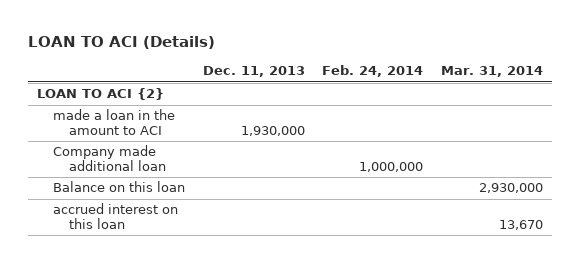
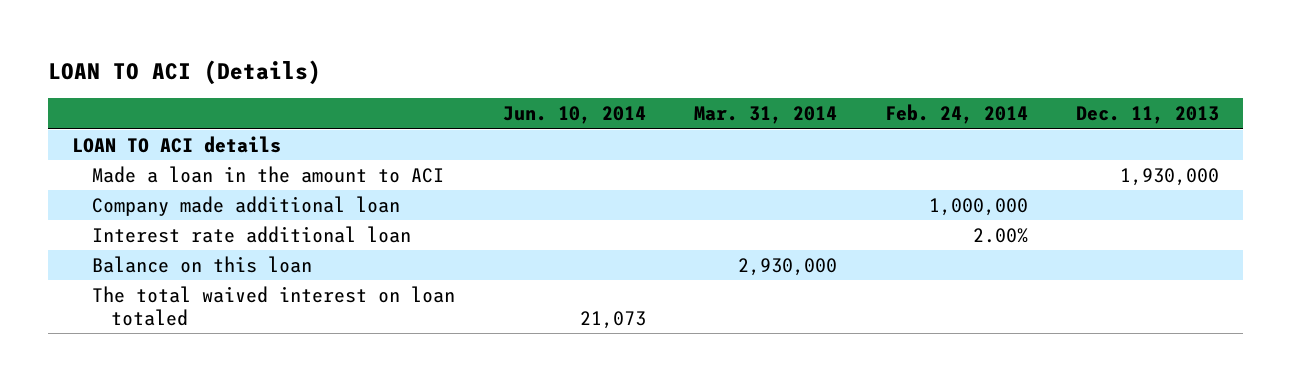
- | Dec. 11, 2013 | Feb. 24, 2014 | Mar. 31, 2014
+ | Jun. 10, 2014 | Mar. 31, 2014 | Feb. 24, 2014 | Dec. 11, 2013
- LOAN TO ACI {2}
- made a loan in the amount to ACI | 1,930,000 | |
+ LOAN TO ACI details
+ Made a loan in the amount to ACI | | | | 1,930,000
+ Interest rate additional loan | | | 2.00% |
- accrued interest on this loan | | | 13,670
+ The total waived interest on loan totaled | 21,073 | | |

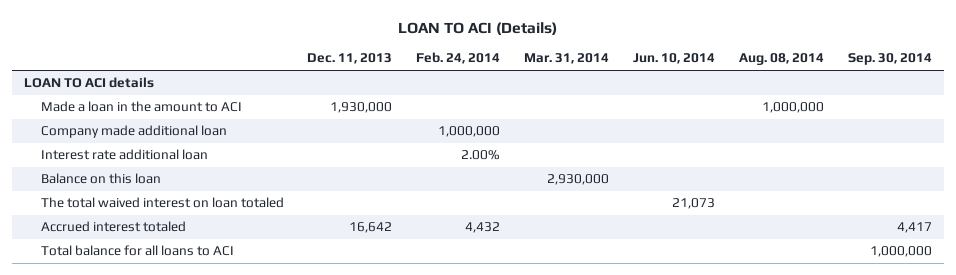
- | Jun. 10, 2014 | Mar. 31, 2014 | Feb. 24, 2014 | Dec. 11, 2013
+ | Dec. 11, 2013 | Feb. 24, 2014 | Mar. 31, 2014 | Jun. 10, 2014 | Aug. 08, 2014 | Sep. 30, 2014
+ Accrued interest totaled | 16,642 | 4,432 | | | | 4,417
+ Total balance for all loans to ACI | | | | | | 1,000,000

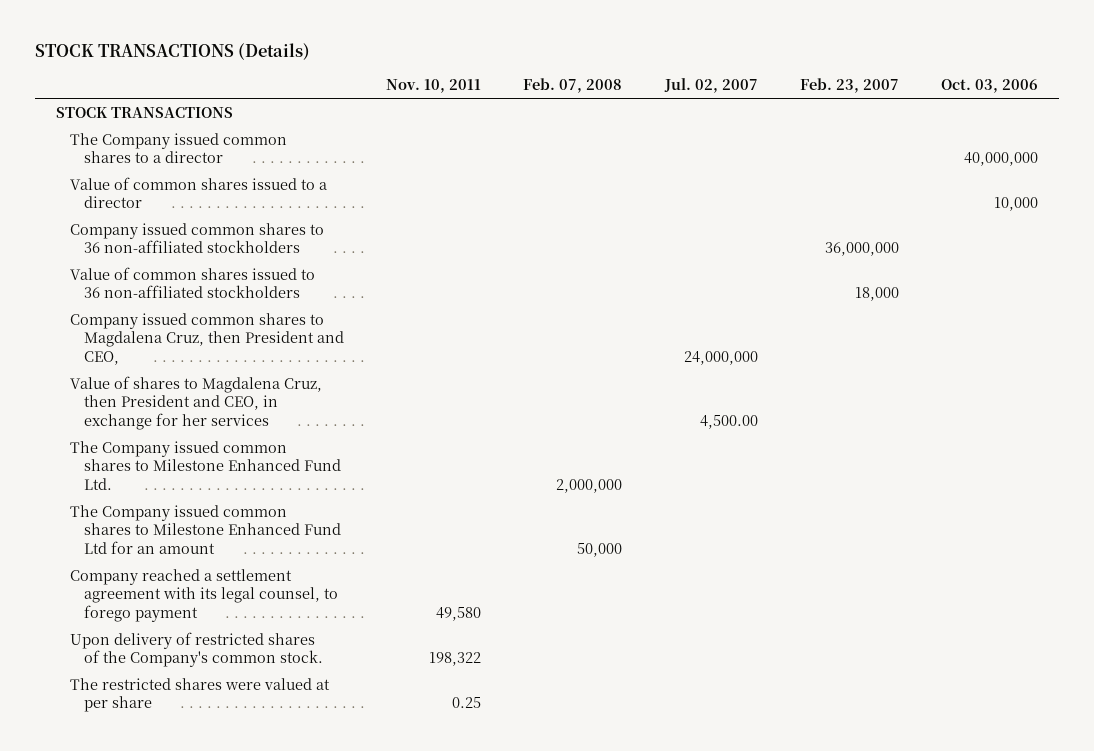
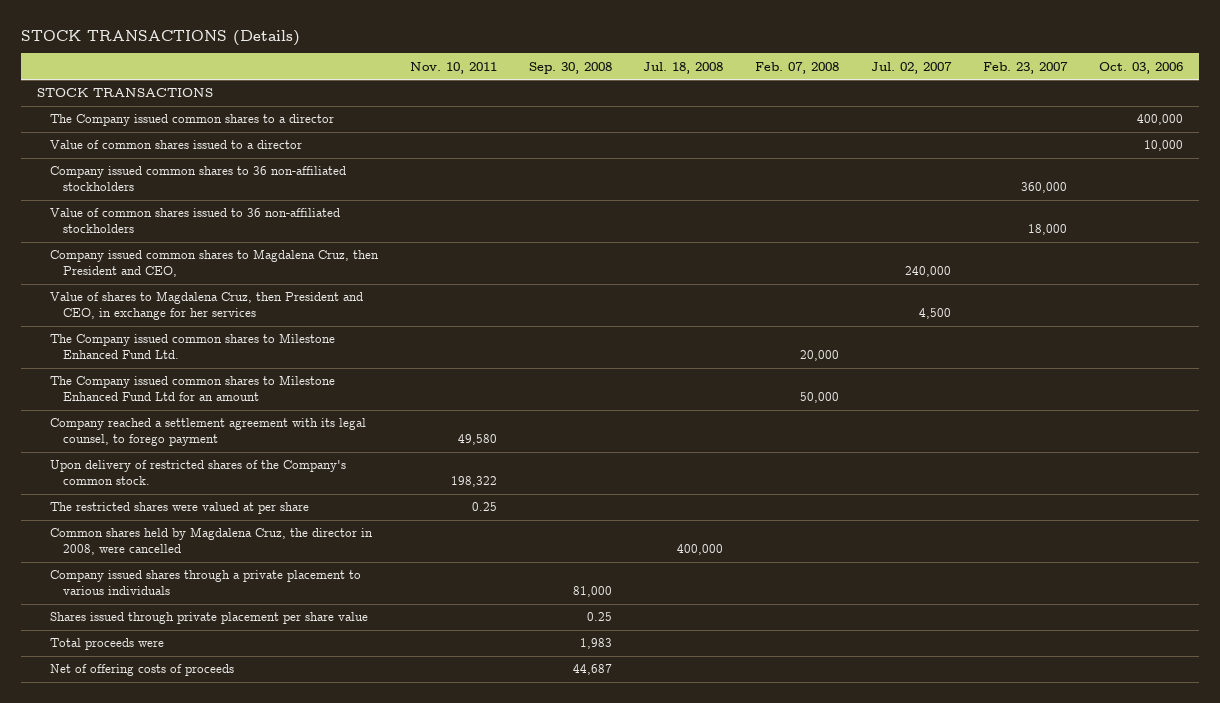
- | Nov. 10, 2011 | Feb. 07, 2008 | Jul. 02, 2007 | Feb. 23, 2007 | Oct. 03, 2006
+ | Nov. 10, 2011 | Sep. 30, 2008 | Jul. 18, 2008 | Feb. 07, 2008 | Jul. 02, 2007 | Feb. 23, 2007 | Oct. 03, 2006
- The Company issued common shares to a director | | | | | 40,000,000
+ The Company issued common shares to a director | | | | | | | 400,000
- Company issued common shares to 36 non-affiliated stockholders | | | | 36,000,000 |
+ Company issued common shares to 36 non-affiliated stockholders | | | | | | 360,000 |
- Company issued common shares to Magdalena Cruz, then President and CEO, | | | 24,000,000 | |
- Value of shares to Magdalena Cruz, then President and CEO, in exchange for her services | | | 4,500.00 | |
- The Company issued common shares to Milestone Enhanced Fund Ltd. | | 2,000,000 | | |
+ Company issued common shares to Magdalena Cruz, then President and CEO, | | | | | 240,000 | |
+ Value of shares to Magdalena Cruz, then President and CEO, in exchange for her services | | | | | 4,500 | |
+ The Company issued common shares to Milestone Enhanced Fund Ltd. | | | | 20,000 | | |
+ Common shares held by Magdalena Cruz, the director in 2008, were cancelled | | | 400,000 | | | |
+ Company issued shares through a private placement to various individuals | | 81,000 | | | | |
+ Shares issued through private placement per share value | | 0.25 | | | | |
+ Total proceeds were | | 1,983 | | | | |
+ Net of offering costs of proceeds | | 44,687 | | | | |

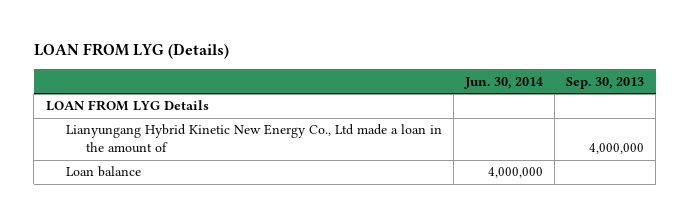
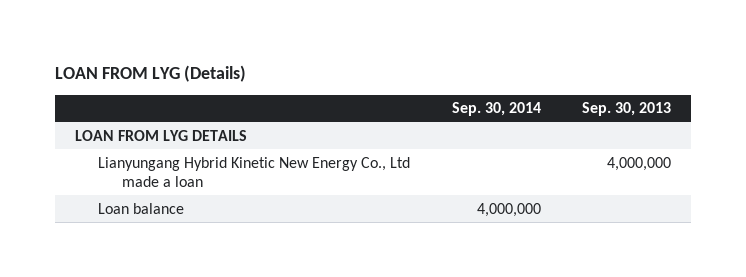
- | Jun. 30, 2014 | Sep. 30, 2013
+ | Sep. 30, 2014 | Sep. 30, 2013
- LOAN FROM LYG Details
- Lianyungang Hybrid Kinetic New Energy Co., Ltd made a loan in the amount of | | 4,000,000
+ LOAN FROM LYG DETAILS
+ Lianyungang Hybrid Kinetic New Energy Co., Ltd made a loan | | 4,000,000

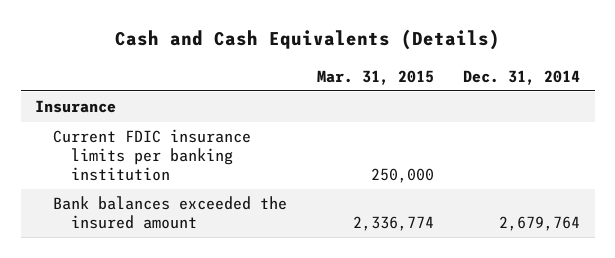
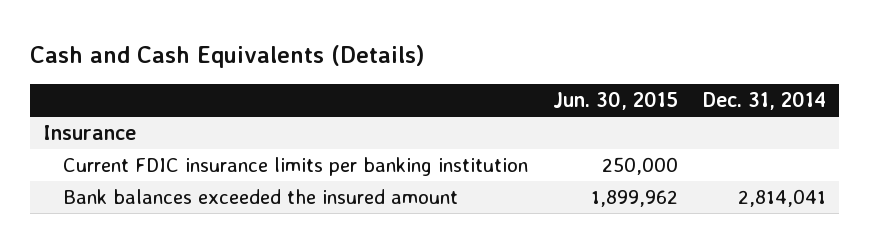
- | Mar. 31, 2015 | Dec. 31, 2014
+ | Jun. 30, 2015 | Dec. 31, 2014
- Bank balances exceeded the insured amount | 2,336,774 | 2,679,764
+ Bank balances exceeded the insured amount | 1,899,962 | 2,814,041

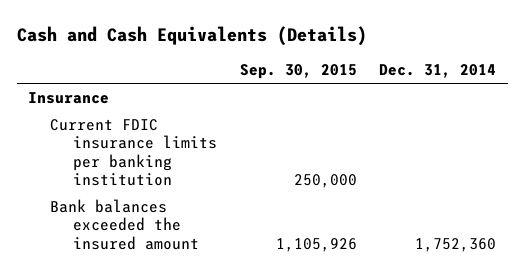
- | Jun. 30, 2015 | Dec. 31, 2014
+ | Sep. 30, 2015 | Dec. 31, 2014
- Bank balances exceeded the insured amount | 1,899,962 | 2,814,041
+ Bank balances exceeded the insured amount | 1,105,926 | 1,752,360

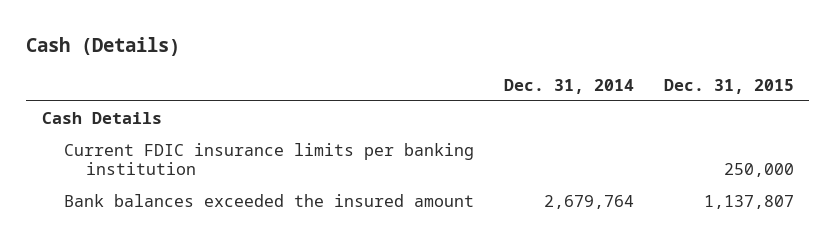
- Cash and Cash Equivalents (Details)
+ Cash (Details)
- | Sep. 30, 2015 | Dec. 31, 2014
+ | Dec. 31, 2014 | Dec. 31, 2015
- Insurance
+ Cash Details
- Bank balances exceeded the insured amount | 1,105,926 | 1,752,360
+ Bank balances exceeded the insured amount | 2,679,764 | 1,137,807

